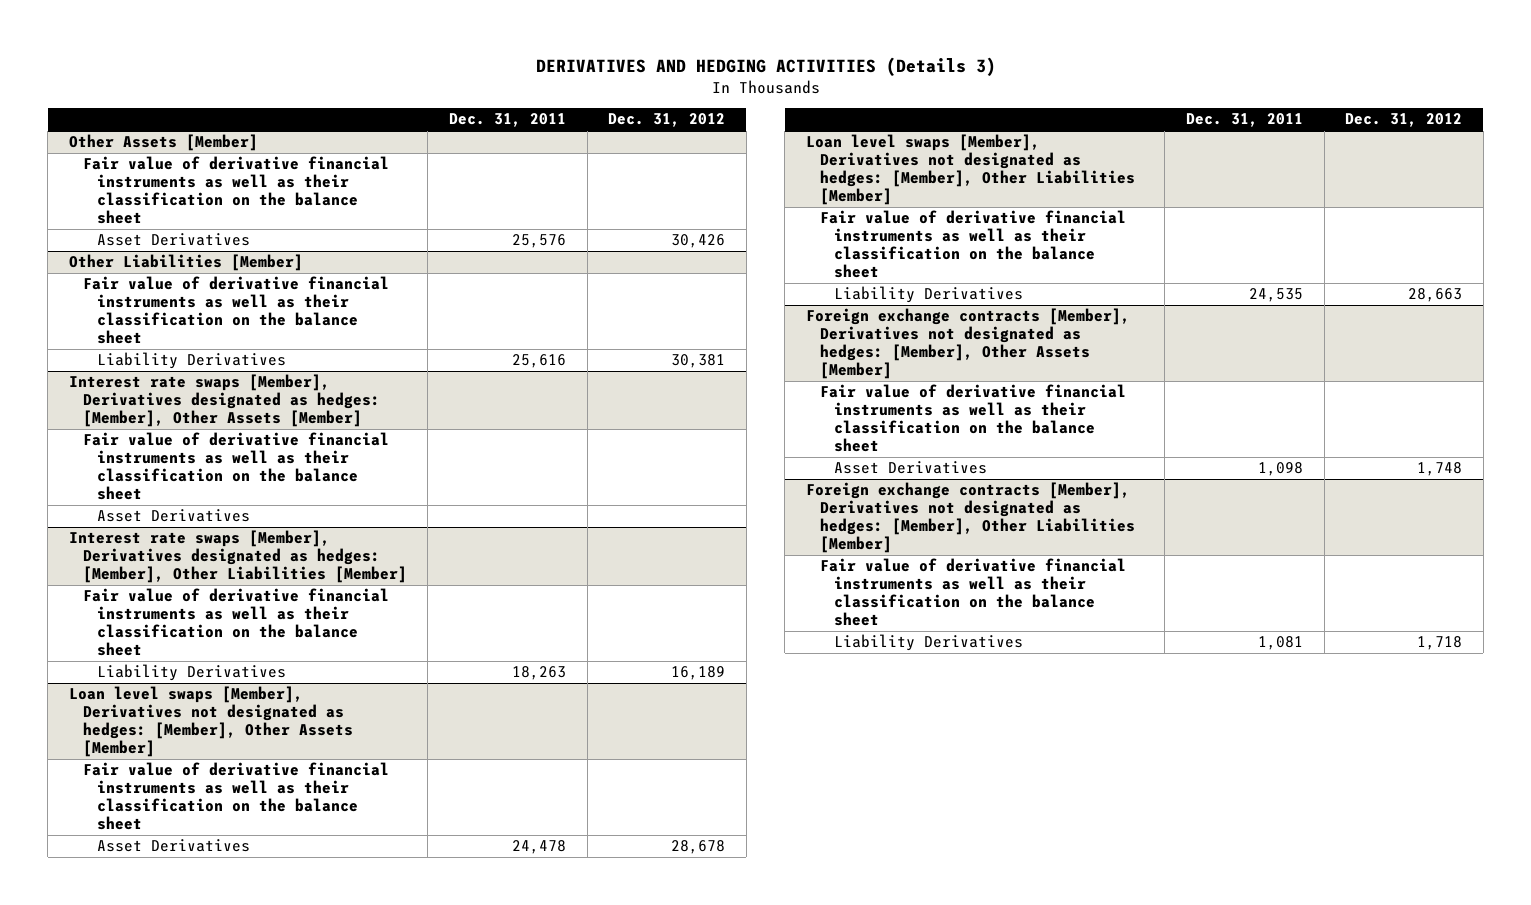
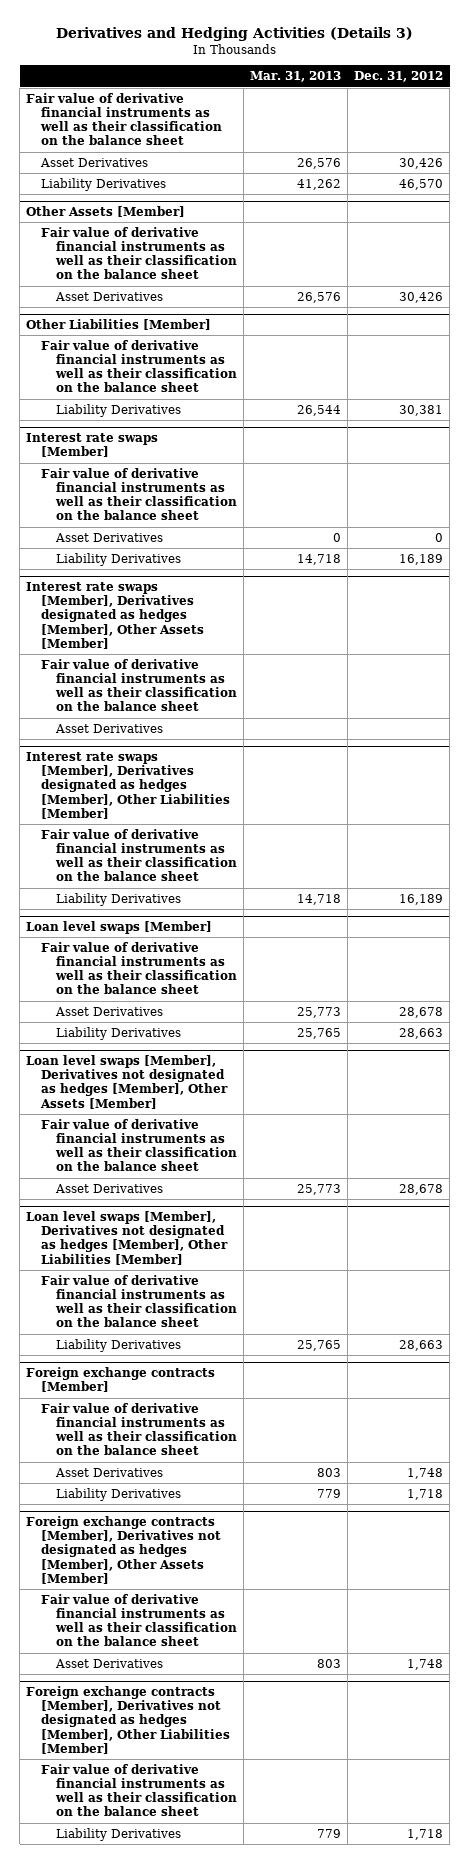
- DERIVATIVES AND HEDGING ACTIVITIES (Details 3)
+ Derivatives and Hedging Activities (Details 3)
- | Dec. 31, 2011 | Dec. 31, 2012
+ | Mar. 31, 2013 | Dec. 31, 2012
+ Fair value of derivative financial instruments as well as their classification on the balance sheet
+ Asset Derivatives | 26,576 | 30,426
+ Liability Derivatives | 41,262 | 46,570
- Interest rate swaps [Member], Derivatives designated as hedges: [Member], Other Assets [Member]
+ Interest rate swaps [Member]
+ Asset Derivatives | 0 | 0
+ Liability Derivatives | 14,718 | 16,189
+ Interest rate swaps [Member], Derivatives designated as hedges [Member], Other Assets [Member]
+ Fair value of derivative financial instruments as well as their classification on the balance sheet
- Interest rate swaps [Member], Derivatives designated as hedges: [Member], Other Liabilities [Member]
+ Interest rate swaps [Member], Derivatives designated as hedges [Member], Other Liabilities [Member]
- Loan level swaps [Member], Derivatives not designated as hedges: [Member], Other Assets [Member]
+ Loan level swaps [Member]
- Loan level swaps [Member], Derivatives not designated as hedges: [Member], Other Liabilities [Member]
+ Liability Derivatives | 25,765 | 28,663
+ Loan level swaps [Member], Derivatives not designated as hedges [Member], Other Assets [Member]
+ Asset Derivatives | 25,773 | 28,678
+ Loan level swaps [Member], Derivatives not designated as hedges [Member], Other Liabilities [Member]
+ Fair value of derivative financial instruments as well as their classification on the balance sheet
- Foreign exchange contracts [Member], Derivatives not designated as hedges: [Member], Other Assets [Member]
+ Foreign exchange contracts [Member]
- Foreign exchange contracts [Member], Derivatives not designated as hedges: [Member], Other Liabilities [Member]
+ Liability Derivatives | 779 | 1,718
+ Foreign exchange contracts [Member], Derivatives not designated as hedges [Member], Other Assets [Member]
+ Asset Derivatives | 803 | 1,748
+ Foreign exchange contracts [Member], Derivatives not designated as hedges [Member], Other Liabilities [Member]
+ Fair value of derivative financial instruments as well as their classification on the balance sheet

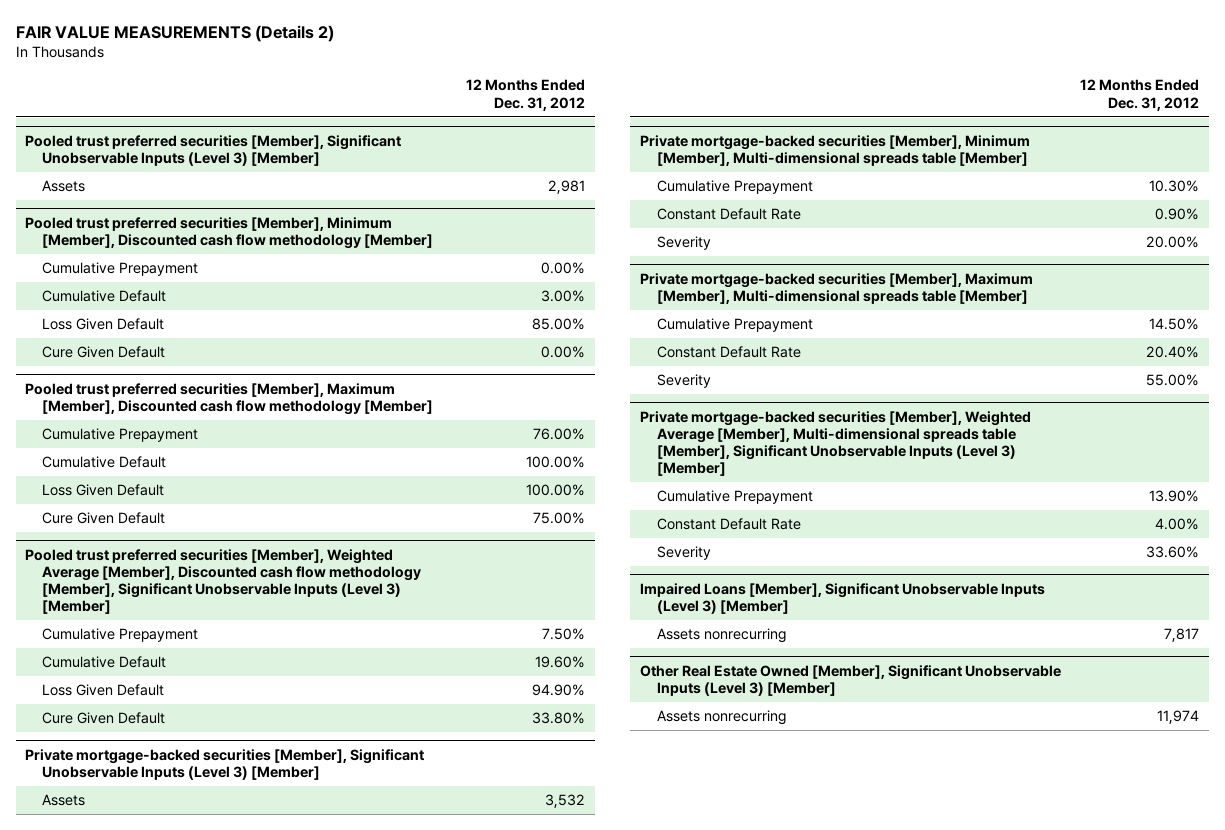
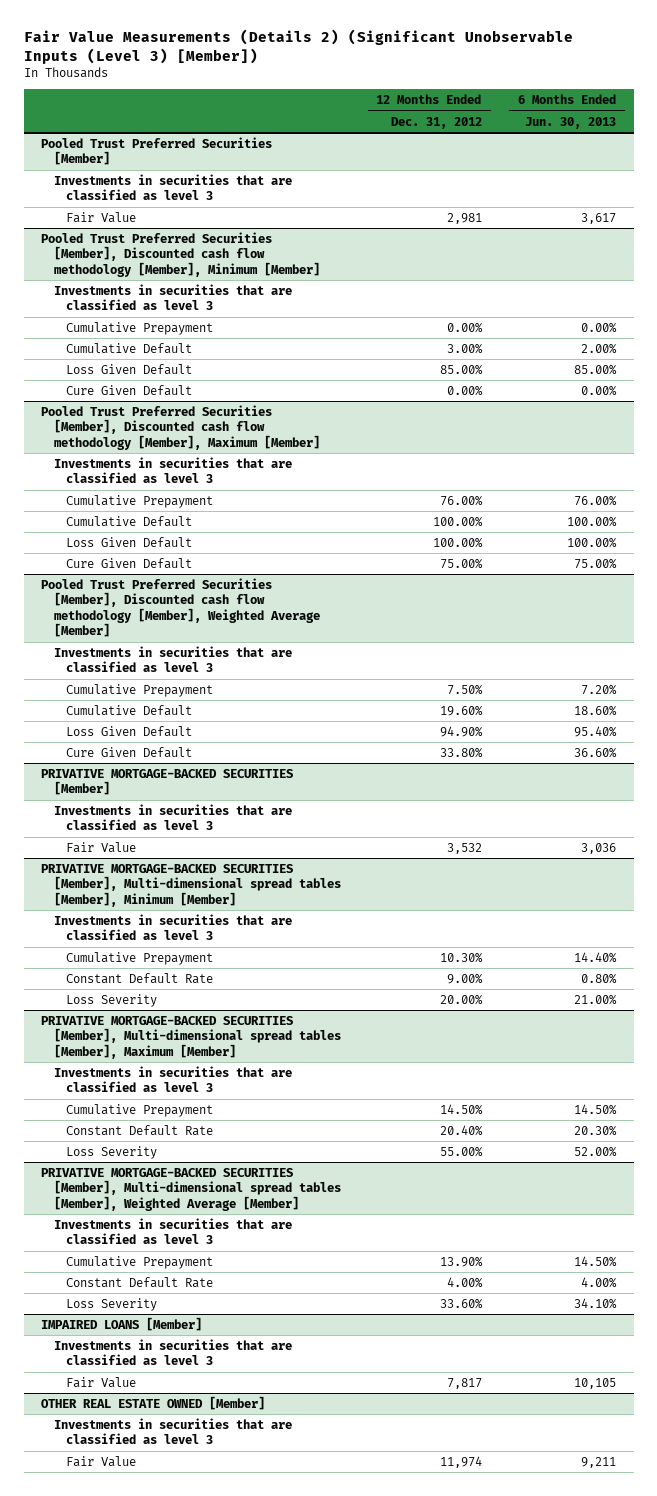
- FAIR VALUE MEASUREMENTS (Details 2)
+ Fair Value Measurements (Details 2) (Significant Unobservable Inputs (Level 3) [Member])
- | 12 Months Ended Dec. 31, 2012
+ | 12 Months Ended Dec. 31, 2012 | 6 Months Ended Jun. 30, 2013
- Pooled trust preferred securities [Member], Significant Unobservable Inputs (Level 3) [Member]
- Assets | 2,981
- Pooled trust preferred securities [Member], Minimum [Member], Discounted cash flow methodology [Member]
+ Pooled Trust Preferred Securities [Member]
+ Investments in securities that are classified as level 3
+ Fair Value | 2,981 | 3,617
+ Pooled Trust Preferred Securities [Member], Discounted cash flow methodology [Member], Minimum [Member]
+ Investments in securities that are classified as level 3
- Pooled trust preferred securities [Member], Maximum [Member], Discounted cash flow methodology [Member]
+ Pooled Trust Preferred Securities [Member], Discounted cash flow methodology [Member], Maximum [Member]
+ Investments in securities that are classified as level 3
- Pooled trust preferred securities [Member], Weighted Average [Member], Discounted cash flow methodology [Member], Significant Unobservable Inputs (Level 3) [Member]
+ Pooled Trust Preferred Securities [Member], Discounted cash flow methodology [Member], Weighted Average [Member]
+ Investments in securities that are classified as level 3
- Private mortgage-backed securities [Member], Significant Unobservable Inputs (Level 3) [Member]
- Assets | 3,532
- Private mortgage-backed securities [Member], Minimum [Member], Multi-dimensional spreads table [Member]
+ PRIVATIVE MORTGAGE-BACKED SECURITIES [Member]
+ Investments in securities that are classified as level 3
+ Fair Value | 3,532 | 3,036
+ PRIVATIVE MORTGAGE-BACKED SECURITIES [Member], Multi-dimensional spread tables [Member], Minimum [Member]
+ Investments in securities that are classified as level 3
- Constant Default Rate | 0.90%
- Severity | 20.00%
- Private mortgage-backed securities [Member], Maximum [Member], Multi-dimensional spreads table [Member]
+ Constant Default Rate | 9.00% | 0.80%
+ Loss Severity | 20.00% | 21.00%
+ PRIVATIVE MORTGAGE-BACKED SECURITIES [Member], Multi-dimensional spread tables [Member], Maximum [Member]
+ Investments in securities that are classified as level 3
- Severity | 55.00%
- Private mortgage-backed securities [Member], Weighted Average [Member], Multi-dimensional spreads table [Member], Significant Unobservable Inputs (Level 3) [Member]
+ Loss Severity | 55.00% | 52.00%
+ PRIVATIVE MORTGAGE-BACKED SECURITIES [Member], Multi-dimensional spread tables [Member], Weighted Average [Member]
+ Investments in securities that are classified as level 3
- Severity | 33.60%
- Impaired Loans [Member], Significant Unobservable Inputs (Level 3) [Member]
- Assets nonrecurring | 7,817
- Other Real Estate Owned [Member], Significant Unobservable Inputs (Level 3) [Member]
- Assets nonrecurring | 11,974
+ Loss Severity | 33.60% | 34.10%
+ IMPAIRED LOANS [Member]
+ Investments in securities that are classified as level 3
+ Fair Value | 7,817 | 10,105
+ OTHER REAL ESTATE OWNED [Member]
+ Investments in securities that are classified as level 3
+ Fair Value | 11,974 | 9,211

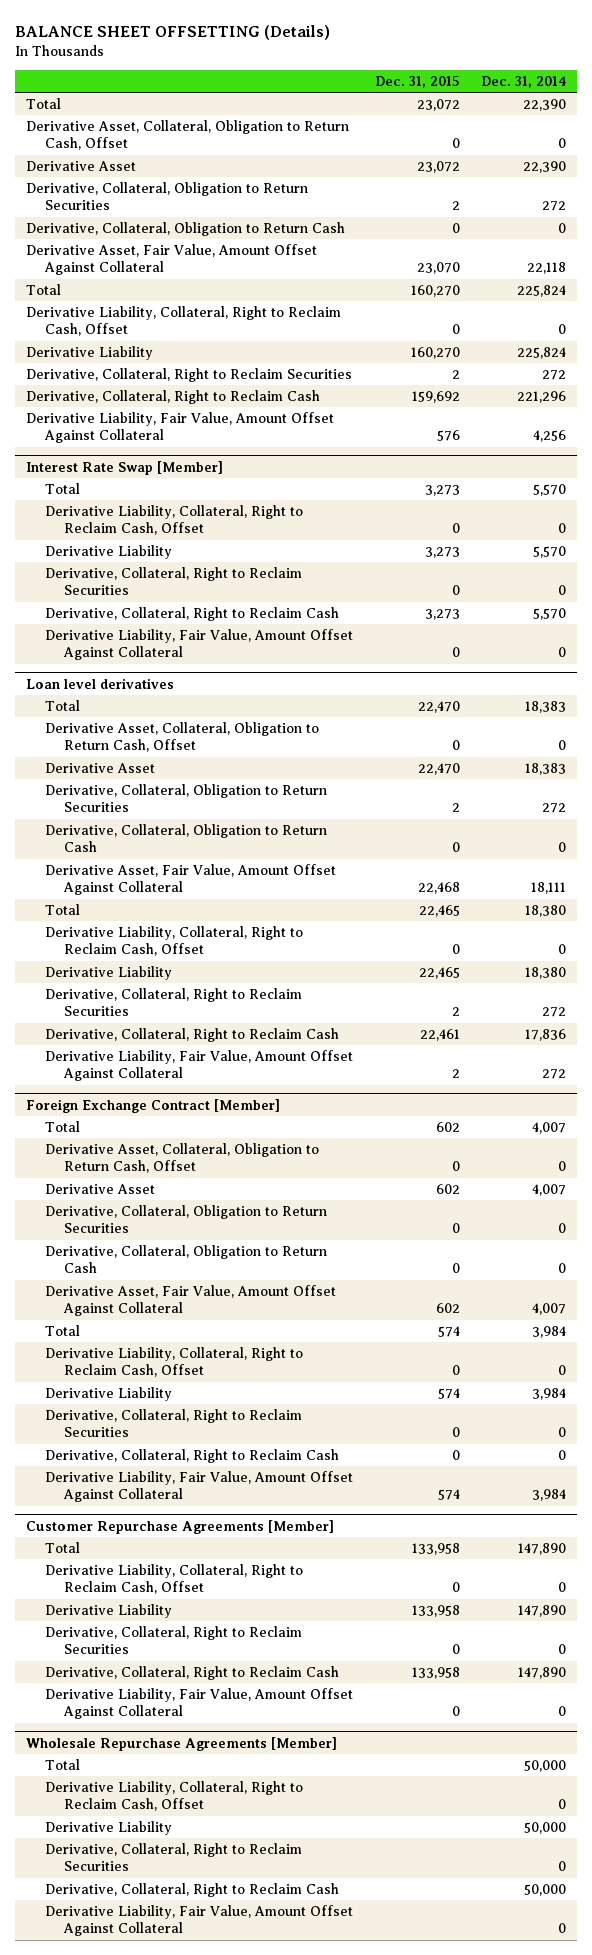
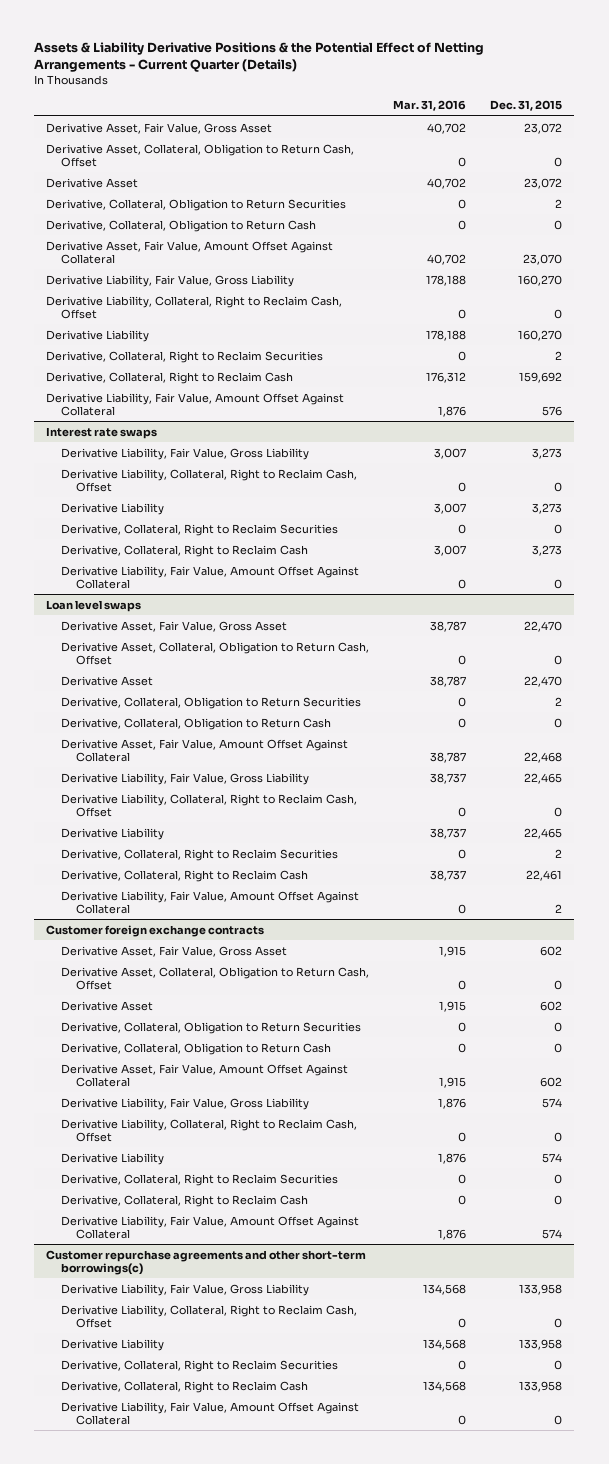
- BALANCE SHEET OFFSETTING (Details)
+ Assets & Liability Derivative Positions & the Potential Effect of Netting Arrangements - Current Quarter (Details)
- | Dec. 31, 2015 | Dec. 31, 2014
+ | Mar. 31, 2016 | Dec. 31, 2015
- Total | 23,072 | 22,390
+ Derivative Asset, Fair Value, Gross Asset | 40,702 | 23,072
- Total | 160,270 | 225,824
+ Derivative Liability, Fair Value, Gross Liability | 178,188 | 160,270
- Interest Rate Swap [Member]
- Total | 3,273 | 5,570
+ Interest rate swaps
+ Derivative Liability, Fair Value, Gross Liability | 3,007 | 3,273
- Loan level derivatives
- Total | 22,470 | 18,383
+ Loan level swaps
+ Derivative Asset, Fair Value, Gross Asset | 38,787 | 22,470
- Total | 22,465 | 18,380
+ Derivative Liability, Fair Value, Gross Liability | 38,737 | 22,465
- Foreign Exchange Contract [Member]
- Total | 602 | 4,007
+ Customer foreign exchange contracts
+ Derivative Asset, Fair Value, Gross Asset | 1,915 | 602
- Total | 574 | 3,984
+ Derivative Liability, Fair Value, Gross Liability | 1,876 | 574
- Customer Repurchase Agreements [Member]
- Total | 133,958 | 147,890
+ Customer repurchase agreements and other short-term borrowings(c)
+ Derivative Liability, Fair Value, Gross Liability | 134,568 | 133,958
- Wholesale Repurchase Agreements [Member]
- Total | | 50,000
- Derivative Liability, Collateral, Right to Reclaim Cash, Offset | | 0
- Derivative Liability | | 50,000
- Derivative, Collateral, Right to Reclaim Securities | | 0
- Derivative, Collateral, Right to Reclaim Cash | | 50,000
- Derivative Liability, Fair Value, Amount Offset Against Collateral | | 0

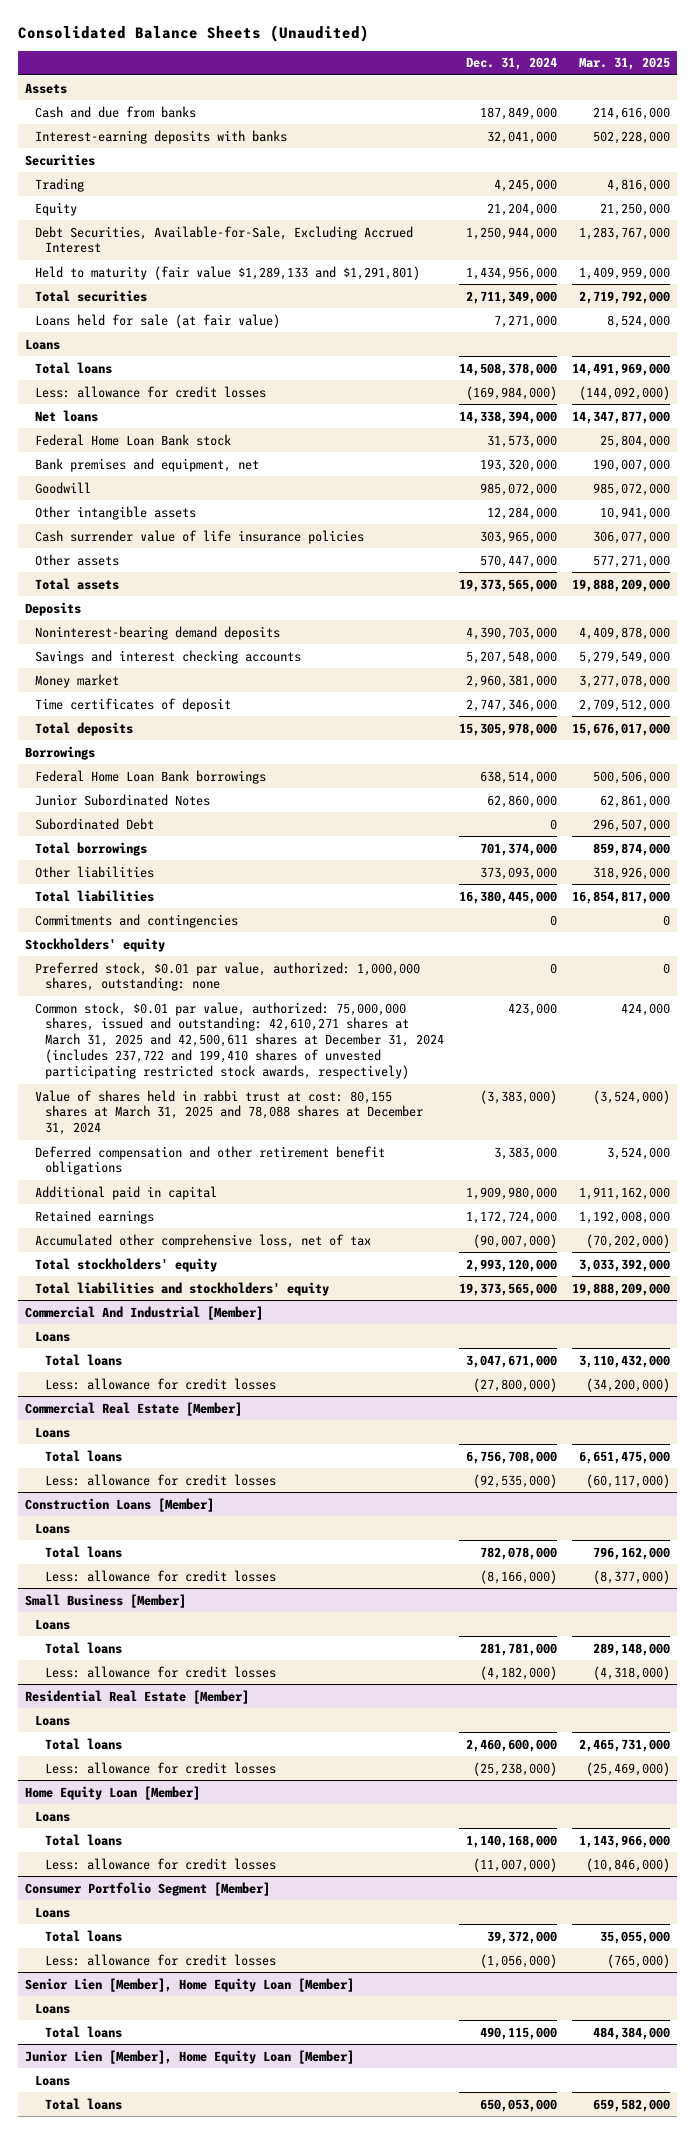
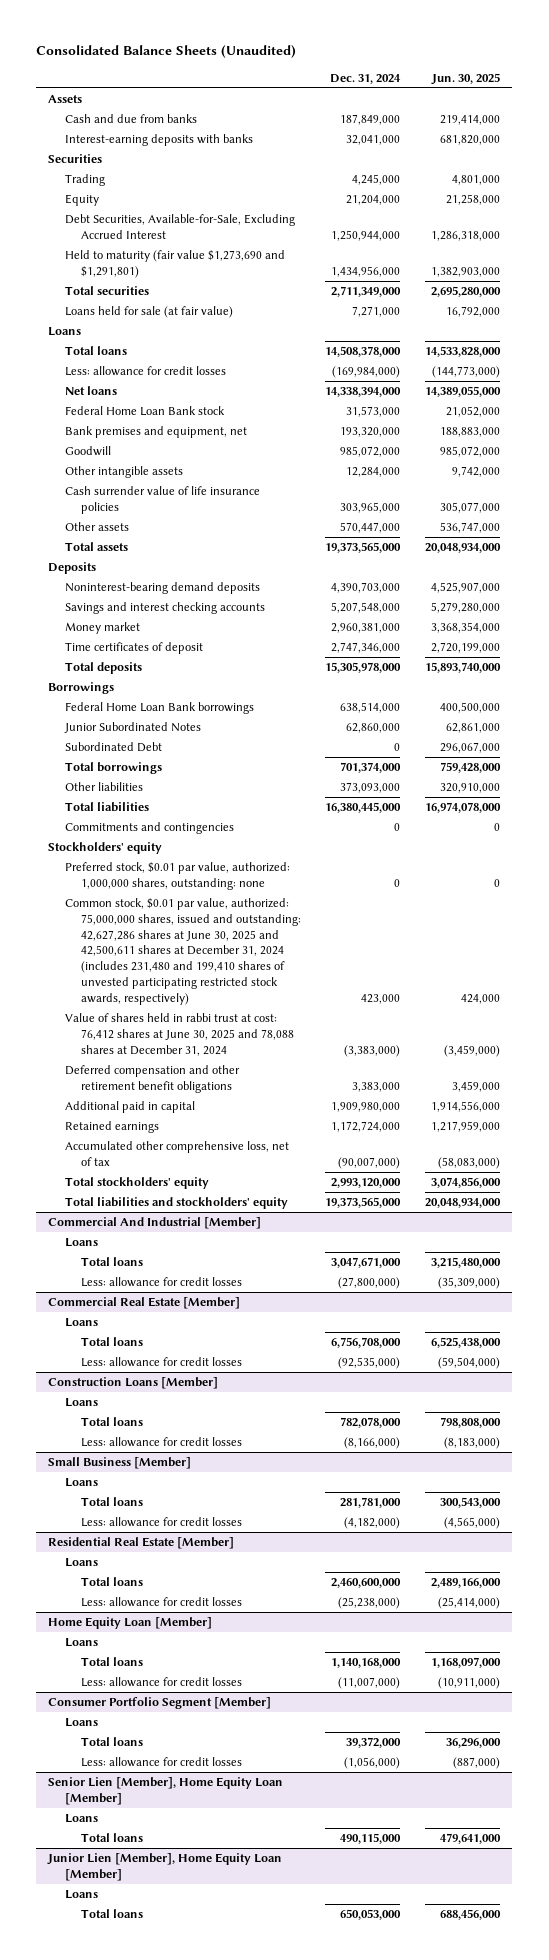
- | Dec. 31, 2024 | Mar. 31, 2025
+ | Dec. 31, 2024 | Jun. 30, 2025
- Held to maturity (fair value $1,289,133 and $1,291,801) | 1,434,956,000 | 1,409,959,000
+ Held to maturity (fair value $1,273,690 and $1,291,801) | 1,434,956,000 | 1,382,903,000
- Common stock, $0.01 par value, authorized: 75,000,000 shares, issued and outstanding: 42,610,271 shares at March 31, 2025 and 42,500,611 shares at December 31, 2024 (includes 237,722 and 199,410 shares of unvested participating restricted stock awards, respectively) | 423,000 | 424,000
- Value of shares held in rabbi trust at cost: 80,155 shares at March 31, 2025 and 78,088 shares at December 31, 2024 | (3,383,000) | (3,524,000)
+ Common stock, $0.01 par value, authorized: 75,000,000 shares, issued and outstanding: 42,627,286 shares at June 30, 2025 and 42,500,611 shares at December 31, 2024 (includes 231,480 and 199,410 shares of unvested participating restricted stock awards, respectively) | 423,000 | 424,000
+ Value of shares held in rabbi trust at cost: 76,412 shares at June 30, 2025 and 78,088 shares at December 31, 2024 | (3,383,000) | (3,459,000)

